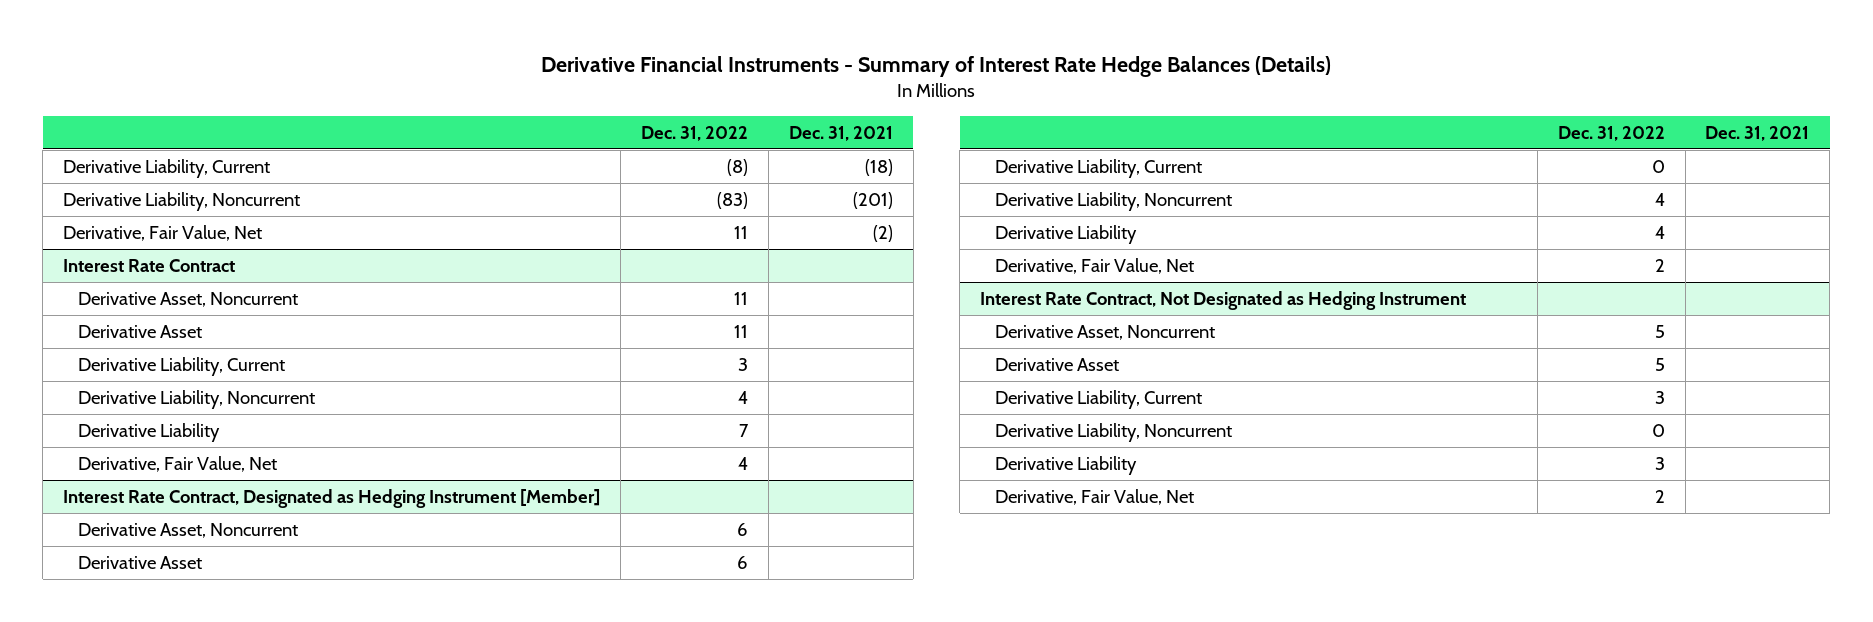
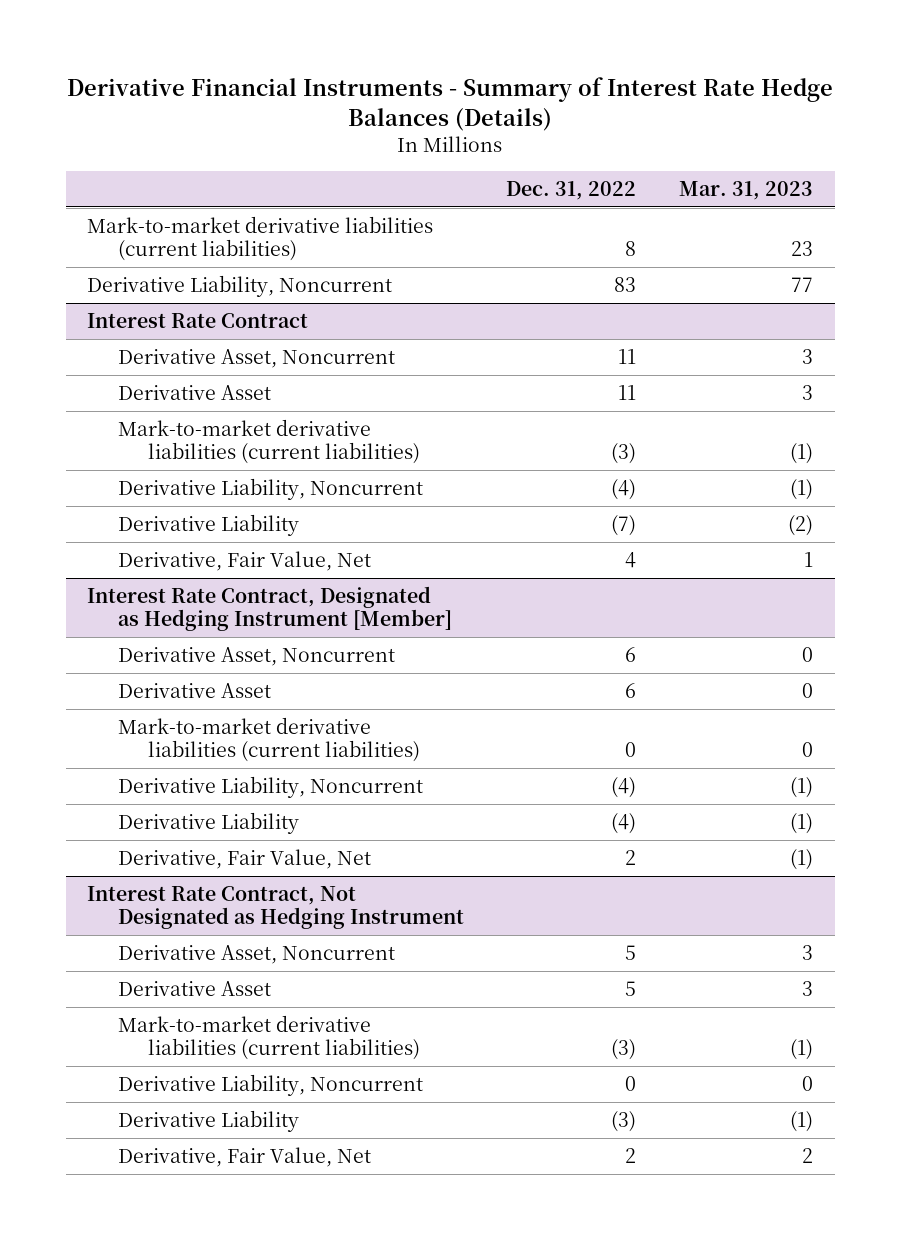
- | Dec. 31, 2022 | Dec. 31, 2021
+ | Dec. 31, 2022 | Mar. 31, 2023
- Derivative Liability, Current | (8) | (18)
- Derivative Liability, Noncurrent | (83) | (201)
- Derivative, Fair Value, Net | 11 | (2)
+ Mark-to-market derivative liabilities (current liabilities) | 8 | 23
+ Derivative Liability, Noncurrent | 83 | 77
@ Interest Rate Contract
- Derivative Liability, Current | 3 |
- Derivative Liability, Noncurrent | 4 |
- Derivative Liability | 7 |
+ Mark-to-market derivative liabilities (current liabilities) | (3) | (1)
+ Derivative Liability, Noncurrent | (4) | (1)
+ Derivative Liability | (7) | (2)
@ Interest Rate Contract, Designated as Hedging Instrument [Member]
- Derivative Liability, Current | 0 |
- Derivative Liability, Noncurrent | 4 |
- Derivative Liability | 4 |
+ Mark-to-market derivative liabilities (current liabilities) | 0 | 0
+ Derivative Liability, Noncurrent | (4) | (1)
+ Derivative Liability | (4) | (1)
@ Interest Rate Contract, Not Designated as Hedging Instrument
- Derivative Liability, Current | 3 |
+ Mark-to-market derivative liabilities (current liabilities) | (3) | (1)
- Derivative Liability | 3 |
+ Derivative Liability | (3) | (1)

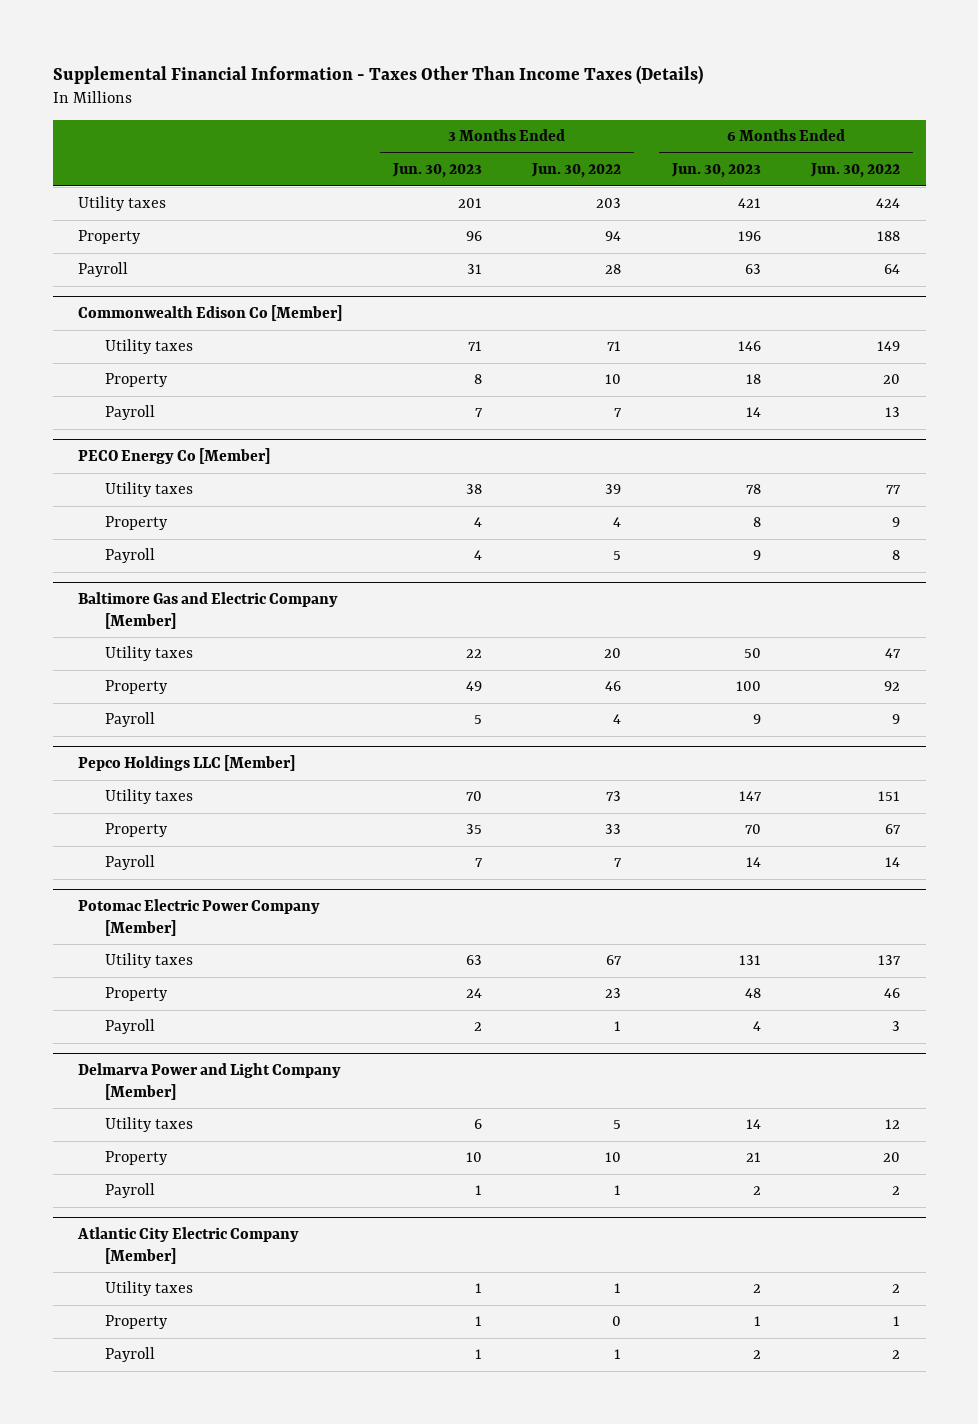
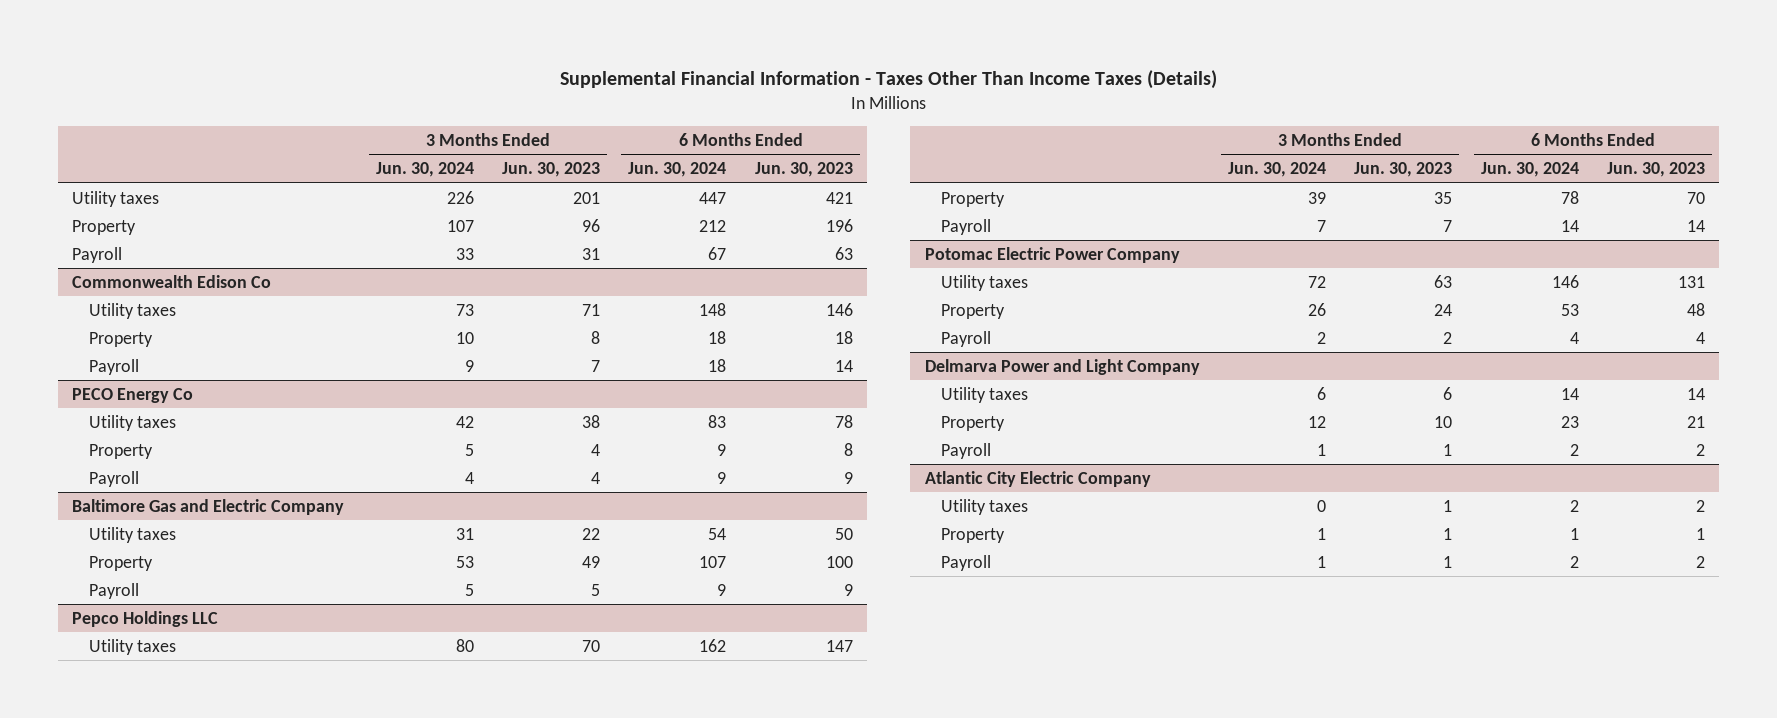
- | 3 Months Ended Jun. 30, 2023 | 3 Months Ended Jun. 30, 2022 | 6 Months Ended Jun. 30, 2023 | 6 Months Ended Jun. 30, 2022
+ | 3 Months Ended Jun. 30, 2024 | 3 Months Ended Jun. 30, 2023 | 6 Months Ended Jun. 30, 2024 | 6 Months Ended Jun. 30, 2023
- Commonwealth Edison Co [Member]
+ Commonwealth Edison Co
- PECO Energy Co [Member]
+ PECO Energy Co
- Baltimore Gas and Electric Company [Member]
+ Baltimore Gas and Electric Company
- Pepco Holdings LLC [Member]
+ Pepco Holdings LLC
- Potomac Electric Power Company [Member]
+ Potomac Electric Power Company
- Delmarva Power and Light Company [Member]
+ Delmarva Power and Light Company
- Atlantic City Electric Company [Member]
+ Atlantic City Electric Company

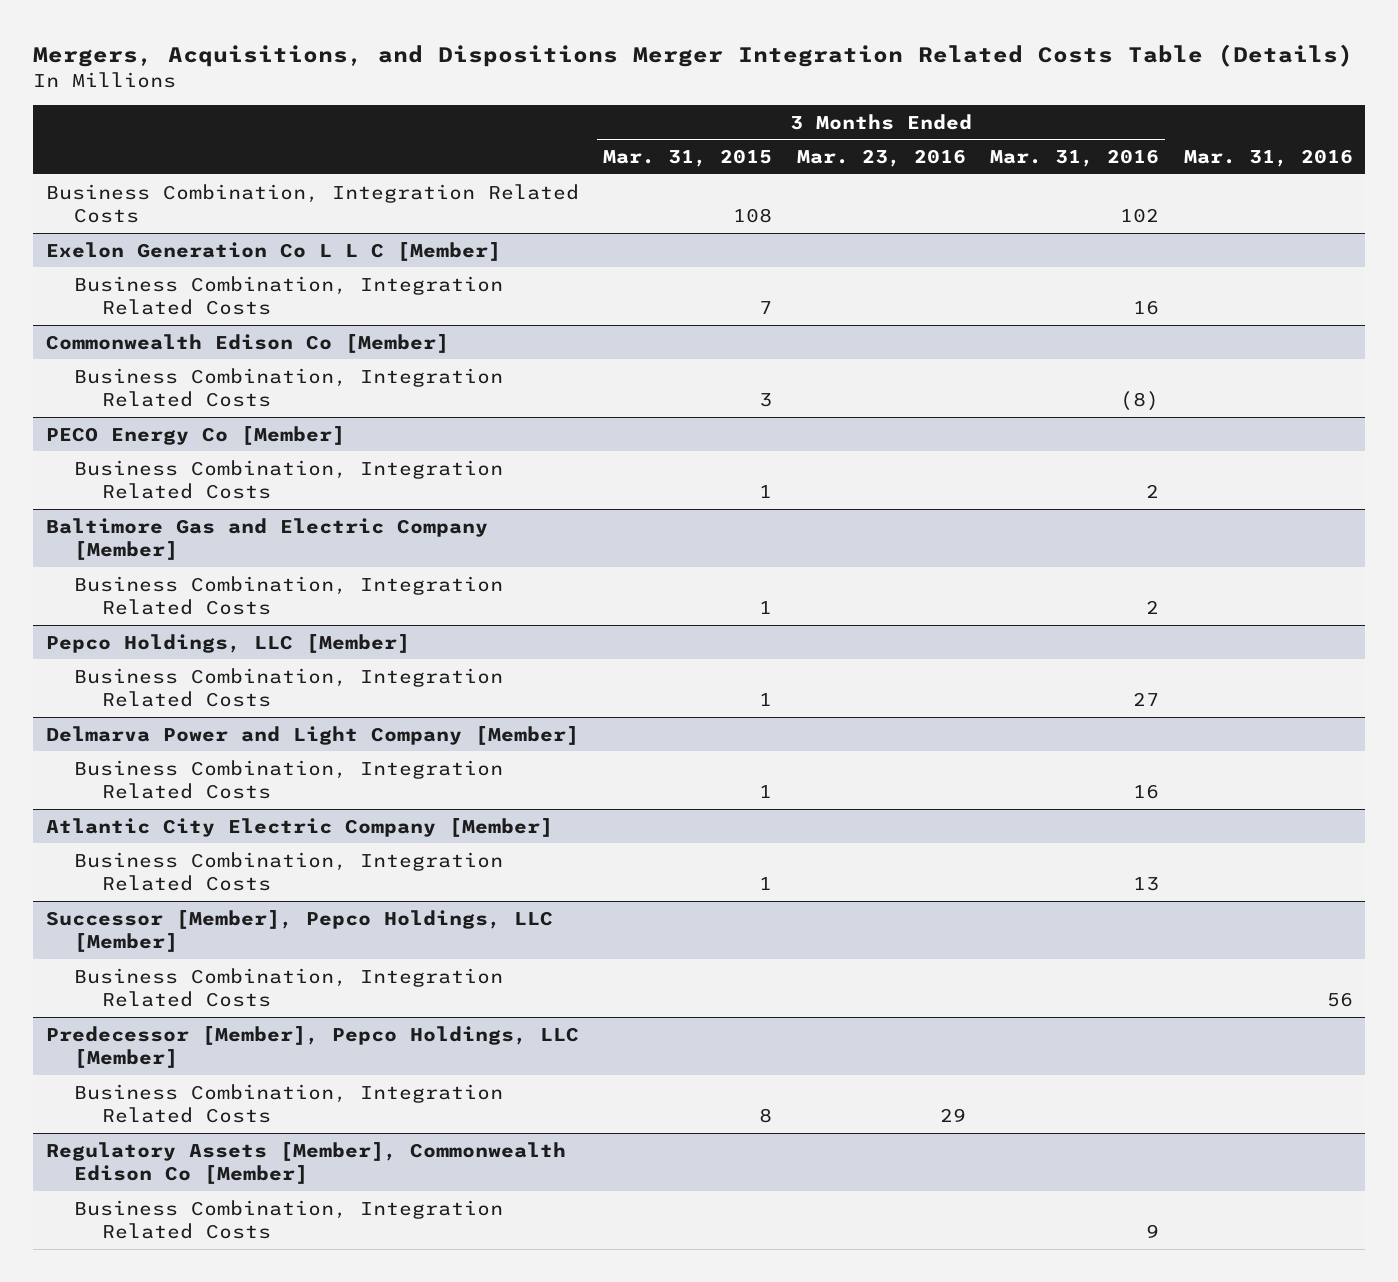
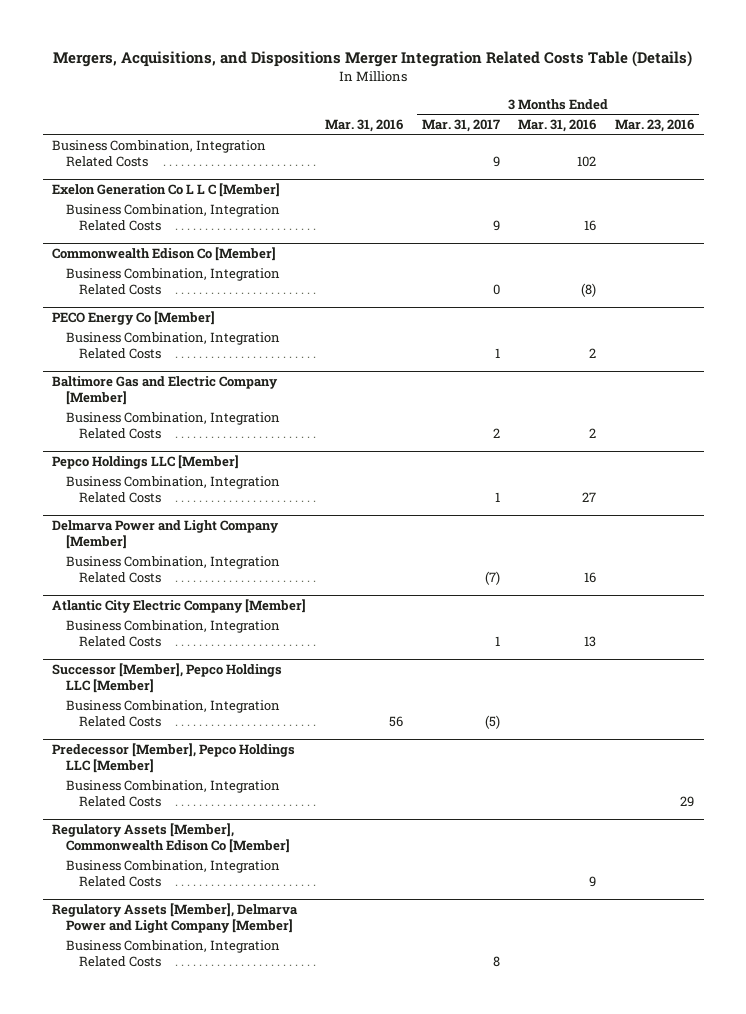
- | 3 Months Ended Mar. 31, 2015 | 3 Months Ended Mar. 23, 2016 | 3 Months Ended Mar. 31, 2016 | Mar. 31, 2016
+ | Mar. 31, 2016 | 3 Months Ended Mar. 31, 2017 | 3 Months Ended Mar. 31, 2016 | 3 Months Ended Mar. 23, 2016
- Pepco Holdings, LLC [Member]
+ Pepco Holdings LLC [Member]
- Successor [Member], Pepco Holdings, LLC [Member]
+ Successor [Member], Pepco Holdings LLC [Member]
- Predecessor [Member], Pepco Holdings, LLC [Member]
+ Predecessor [Member], Pepco Holdings LLC [Member]
+ Regulatory Assets [Member], Delmarva Power and Light Company [Member]
+ Business Combination, Integration Related Costs | | 8 | |

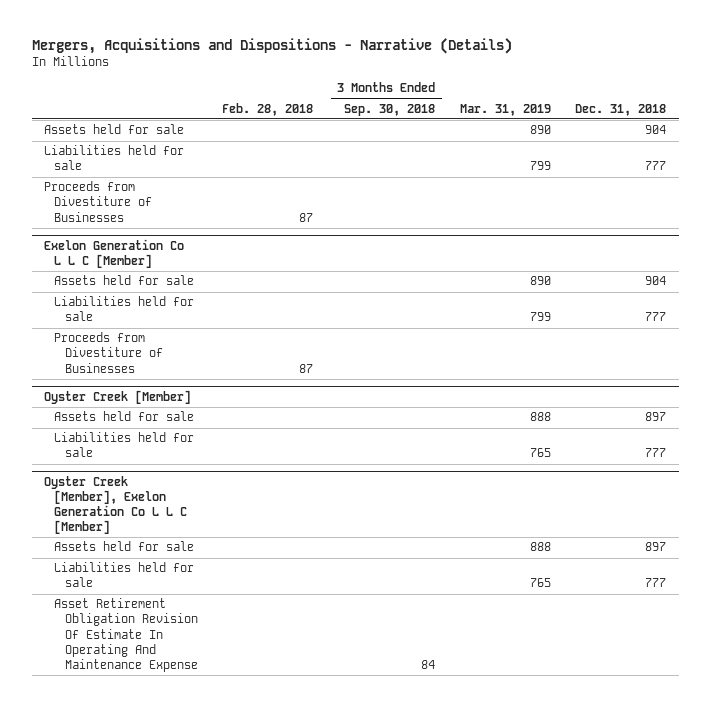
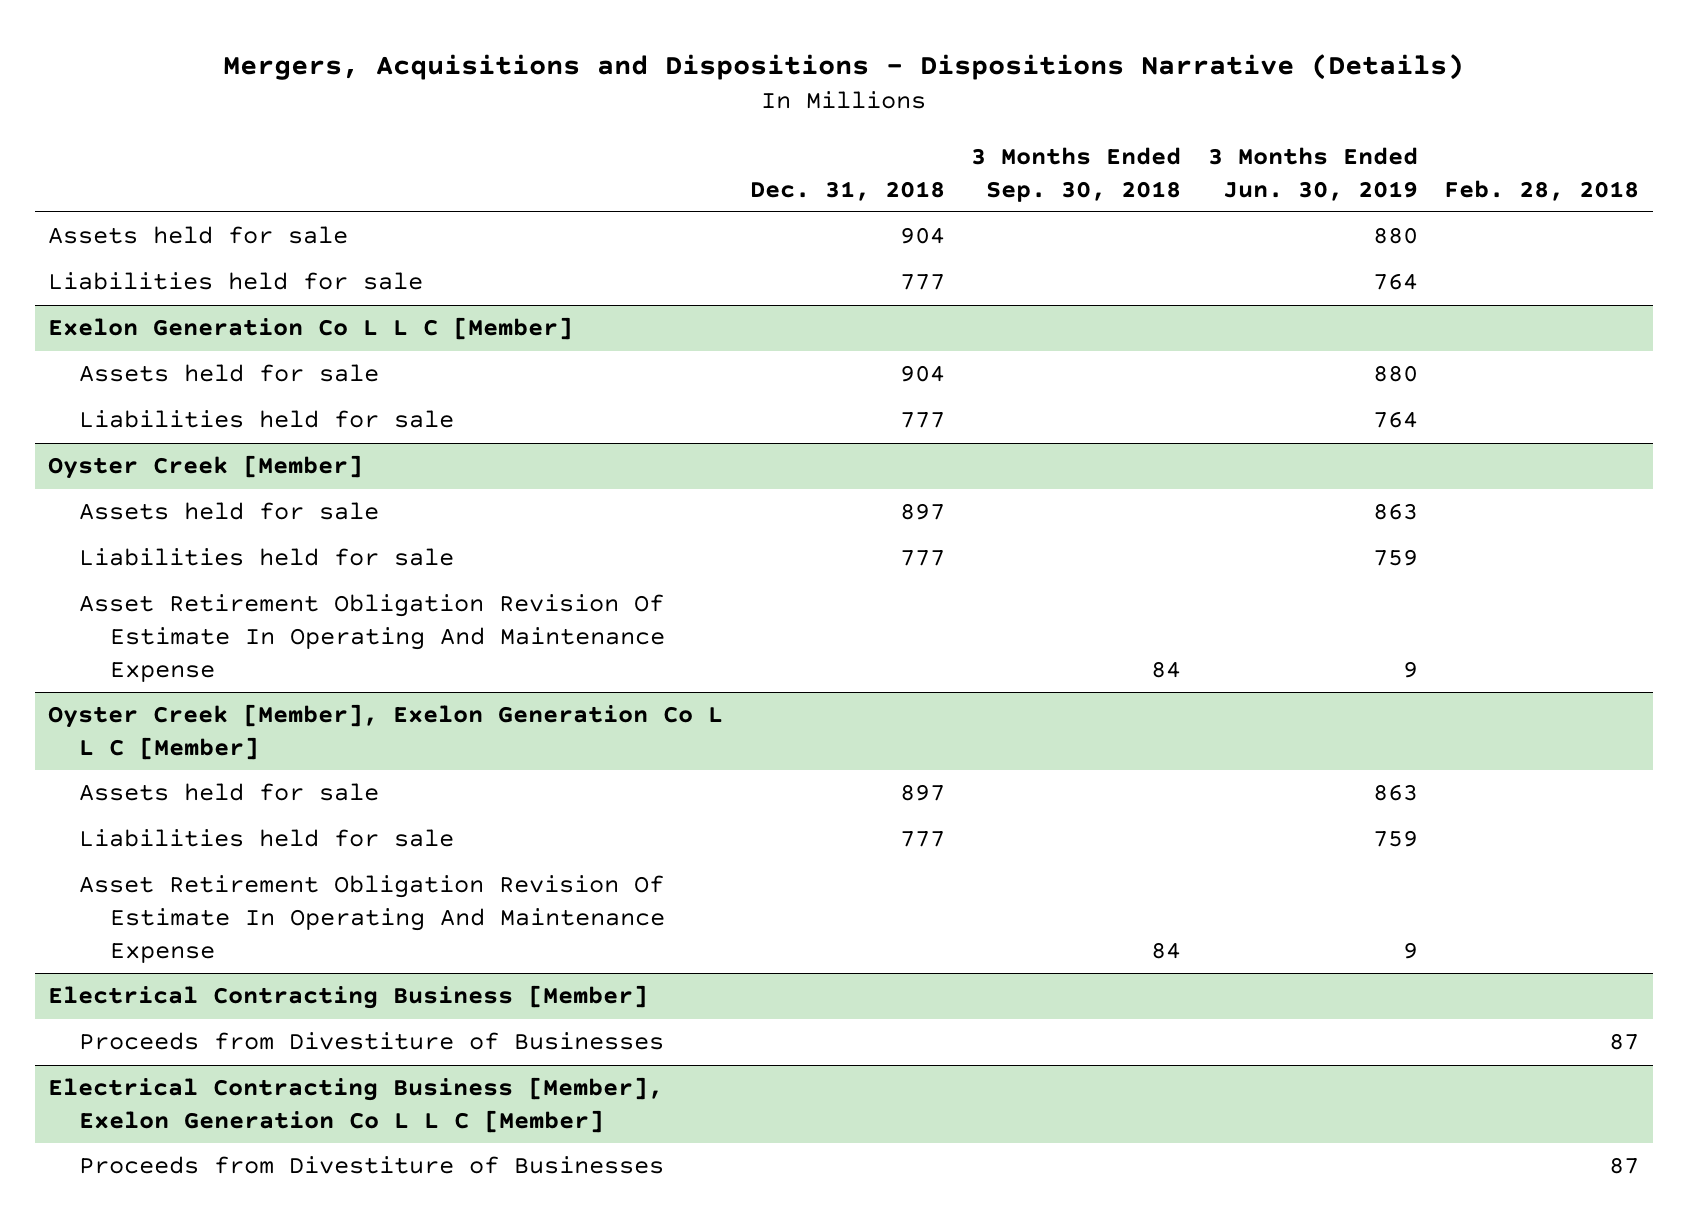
- Mergers, Acquisitions and Dispositions - Narrative (Details)
+ Mergers, Acquisitions and Dispositions - Dispositions Narrative (Details)
- | Feb. 28, 2018 | 3 Months Ended Sep. 30, 2018 | Mar. 31, 2019 | Dec. 31, 2018
+ | Dec. 31, 2018 | 3 Months Ended Sep. 30, 2018 | 3 Months Ended Jun. 30, 2019 | Feb. 28, 2018
- Proceeds from Divestiture of Businesses | 87 | | |
@ Exelon Generation Co L L C [Member]
- Proceeds from Divestiture of Businesses | 87 | | |
@ Oyster Creek [Member]
+ Asset Retirement Obligation Revision Of Estimate In Operating And Maintenance Expense | | 84 | 9 |
+ Electrical Contracting Business [Member]
+ Proceeds from Divestiture of Businesses | | | | 87
+ Electrical Contracting Business [Member], Exelon Generation Co L L C [Member]
+ Proceeds from Divestiture of Businesses | | | | 87

